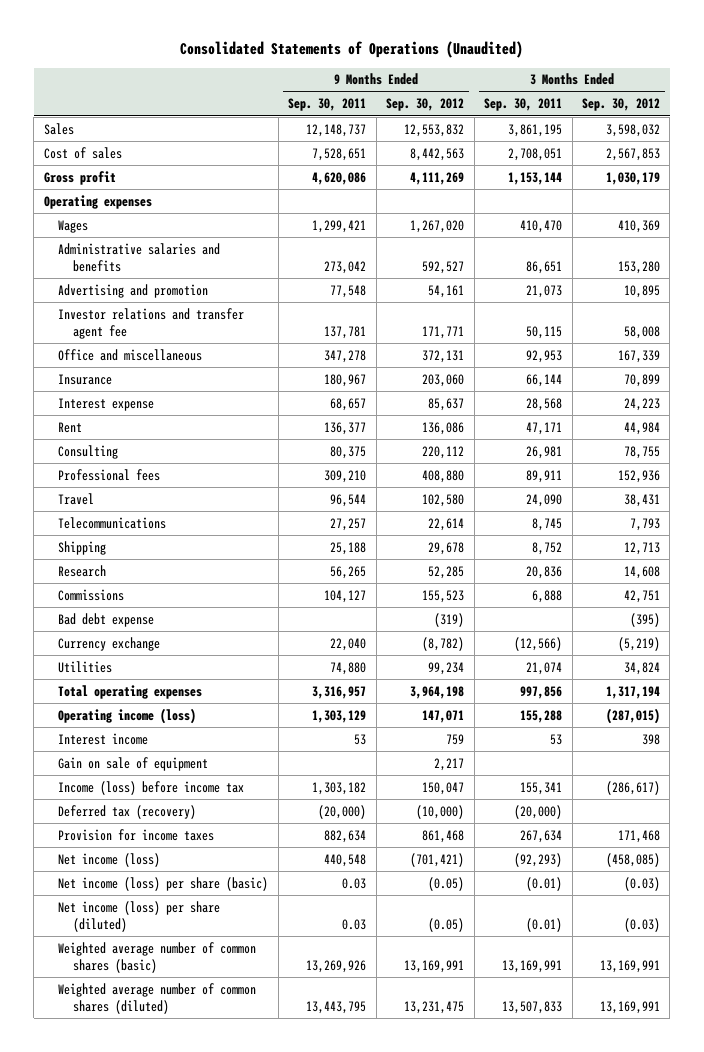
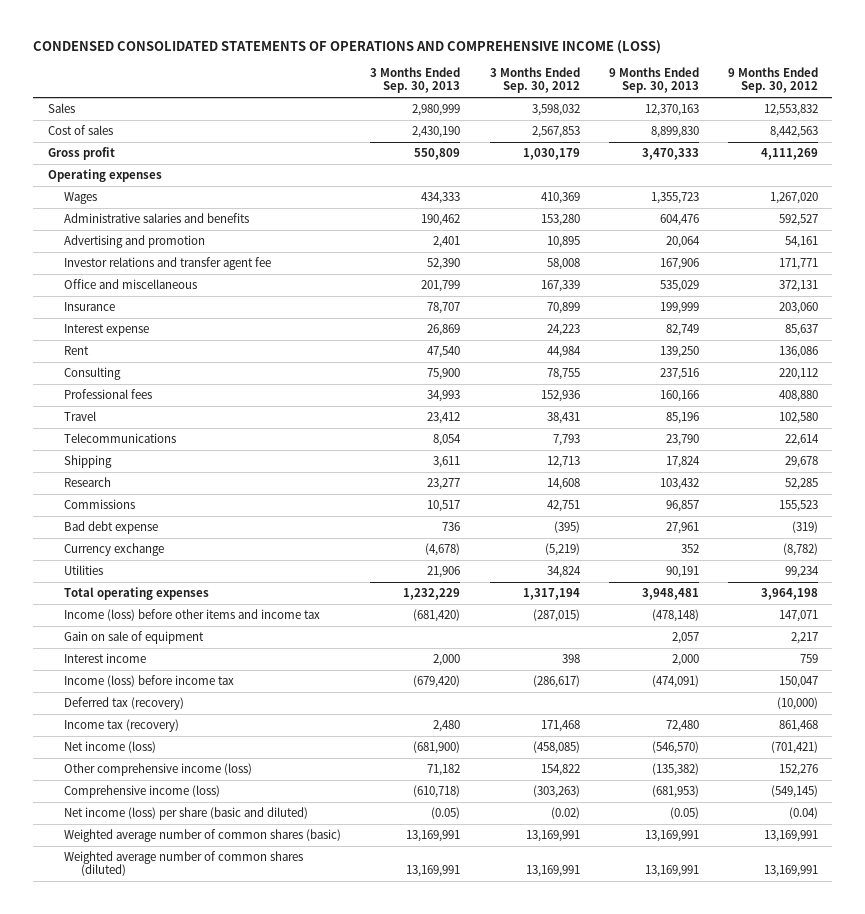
- Consolidated Statements of Operations (Unaudited)
+ CONDENSED CONSOLIDATED STATEMENTS OF OPERATIONS AND COMPREHENSIVE INCOME (LOSS)
- | 9 Months Ended Sep. 30, 2011 | 9 Months Ended Sep. 30, 2012 | 3 Months Ended Sep. 30, 2011 | 3 Months Ended Sep. 30, 2012
+ | 3 Months Ended Sep. 30, 2013 | 3 Months Ended Sep. 30, 2012 | 9 Months Ended Sep. 30, 2013 | 9 Months Ended Sep. 30, 2012
- Operating income (loss) | 1,303,129 | 147,071 | 155,288 | (287,015)
+ Income (loss) before other items and income tax | (681,420) | (287,015) | (478,148) | 147,071
moved down: Interest income | 2,000 | 398 | 2,000 | 759
- Provision for income taxes | 882,634 | 861,468 | 267,634 | 171,468
+ Income tax (recovery) | 2,480 | 171,468 | 72,480 | 861,468
- Net income (loss) per share (basic) | 0.03 | (0.05) | (0.01) | (0.03)
- Net income (loss) per share (diluted) | 0.03 | (0.05) | (0.01) | (0.03)
+ Other comprehensive income (loss) | 71,182 | 154,822 | (135,382) | 152,276
+ Comprehensive income (loss) | (610,718) | (303,263) | (681,953) | (549,145)
+ Net income (loss) per share (basic and diluted) | (0.05) | (0.02) | (0.05) | (0.04)
- Weighted average number of common shares (diluted) | 13,443,795 | 13,231,475 | 13,507,833 | 13,169,991
+ Weighted average number of common shares (diluted) | 13,169,991 | 13,169,991 | 13,169,991 | 13,169,991

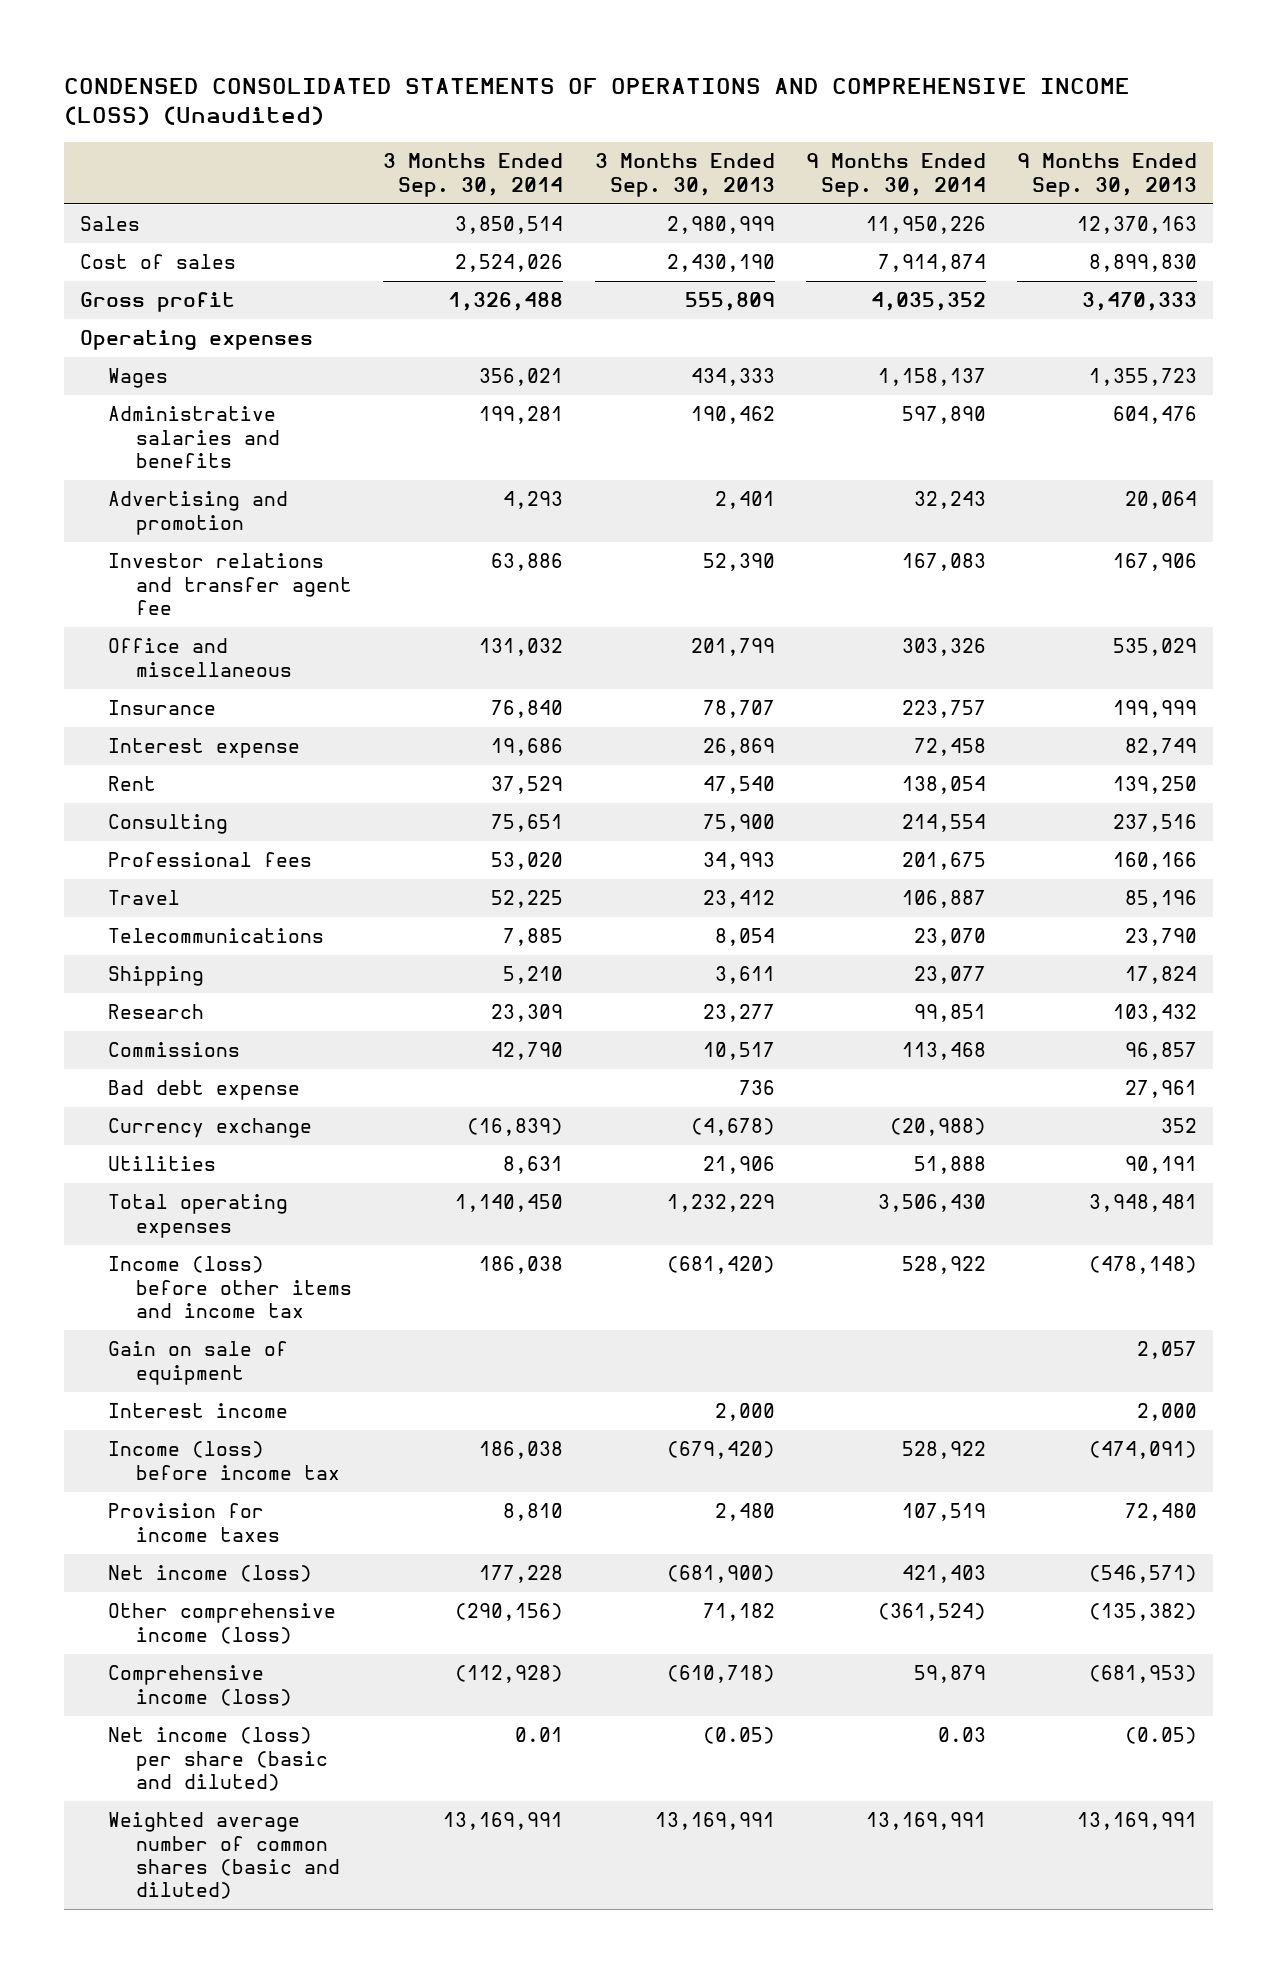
- CONDENSED CONSOLIDATED STATEMENTS OF OPERATIONS AND COMPREHENSIVE INCOME (LOSS)
+ CONDENSED CONSOLIDATED STATEMENTS OF OPERATIONS AND COMPREHENSIVE INCOME (LOSS) (Unaudited)
- | 3 Months Ended Sep. 30, 2013 | 3 Months Ended Sep. 30, 2012 | 9 Months Ended Sep. 30, 2013 | 9 Months Ended Sep. 30, 2012
+ | 3 Months Ended Sep. 30, 2014 | 3 Months Ended Sep. 30, 2013 | 9 Months Ended Sep. 30, 2014 | 9 Months Ended Sep. 30, 2013
- Gross profit | 550,809 | 1,030,179 | 3,470,333 | 4,111,269
+ Gross profit | 1,326,488 | 555,809 | 4,035,352 | 3,470,333
- Deferred tax (recovery) | | | | (10,000)
- Income tax (recovery) | 2,480 | 171,468 | 72,480 | 861,468
- Net income (loss) | (681,900) | (458,085) | (546,570) | (701,421)
+ Provision for income taxes | 8,810 | 2,480 | 107,519 | 72,480
+ Net income (loss) | 177,228 | (681,900) | 421,403 | (546,571)
- Weighted average number of common shares (basic) | 13,169,991 | 13,169,991 | 13,169,991 | 13,169,991
- Weighted average number of common shares (diluted) | 13,169,991 | 13,169,991 | 13,169,991 | 13,169,991
+ Weighted average number of common shares (basic and diluted) | 13,169,991 | 13,169,991 | 13,169,991 | 13,169,991

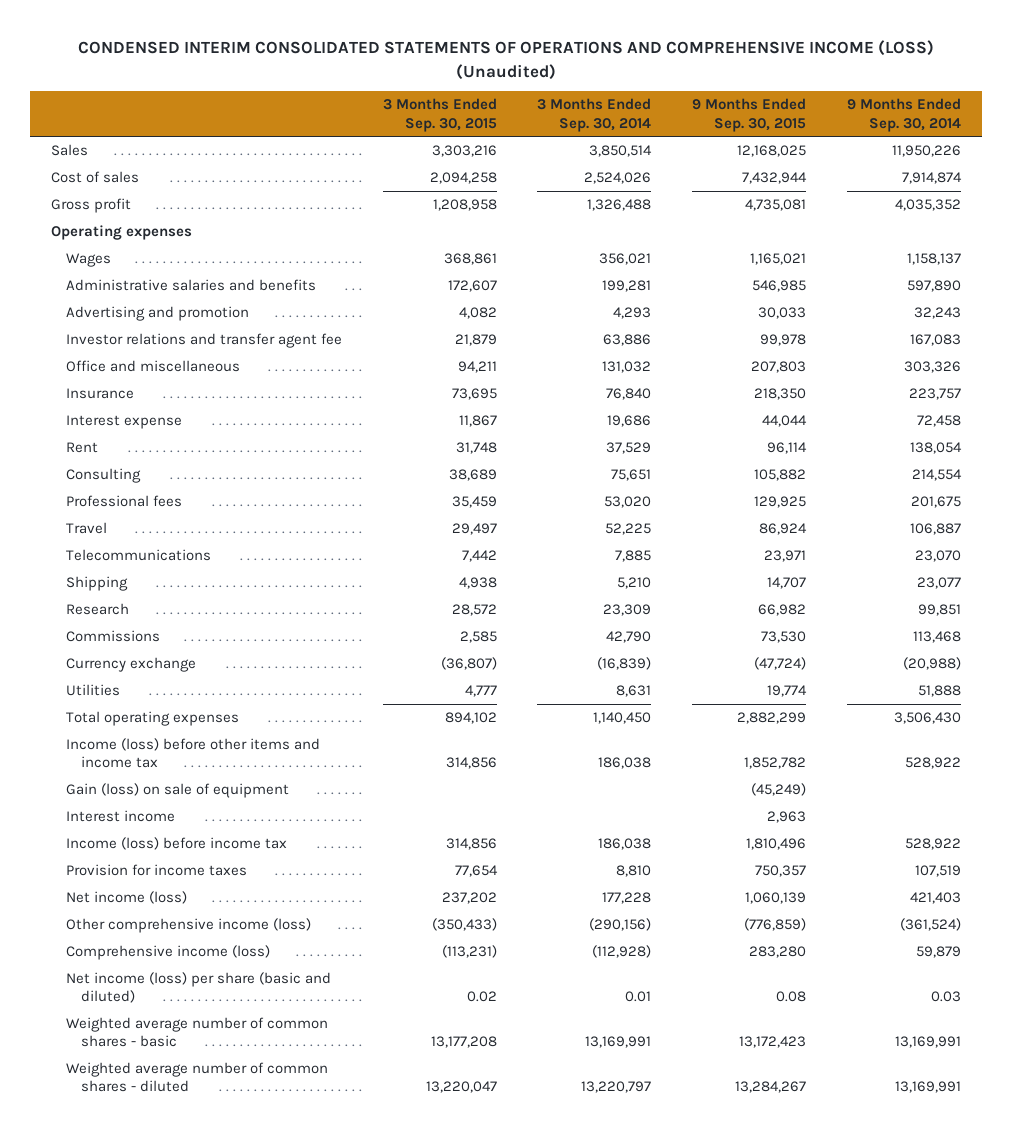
- CONDENSED CONSOLIDATED STATEMENTS OF OPERATIONS AND COMPREHENSIVE INCOME (LOSS) (Unaudited)
+ CONDENSED INTERIM CONSOLIDATED STATEMENTS OF OPERATIONS AND COMPREHENSIVE INCOME (LOSS) (Unaudited)
- | 3 Months Ended Sep. 30, 2014 | 3 Months Ended Sep. 30, 2013 | 9 Months Ended Sep. 30, 2014 | 9 Months Ended Sep. 30, 2013
+ | 3 Months Ended Sep. 30, 2015 | 3 Months Ended Sep. 30, 2014 | 9 Months Ended Sep. 30, 2015 | 9 Months Ended Sep. 30, 2014
- Bad debt expense | | 736 | | 27,961
- Gain on sale of equipment | | | | 2,057
+ Gain (loss) on sale of equipment | | | (45,249) |
- Weighted average number of common shares (basic and diluted) | 13,169,991 | 13,169,991 | 13,169,991 | 13,169,991
+ Weighted average number of common shares - basic | 13,177,208 | 13,169,991 | 13,172,423 | 13,169,991
+ Weighted average number of common shares - diluted | 13,220,047 | 13,220,797 | 13,284,267 | 13,169,991

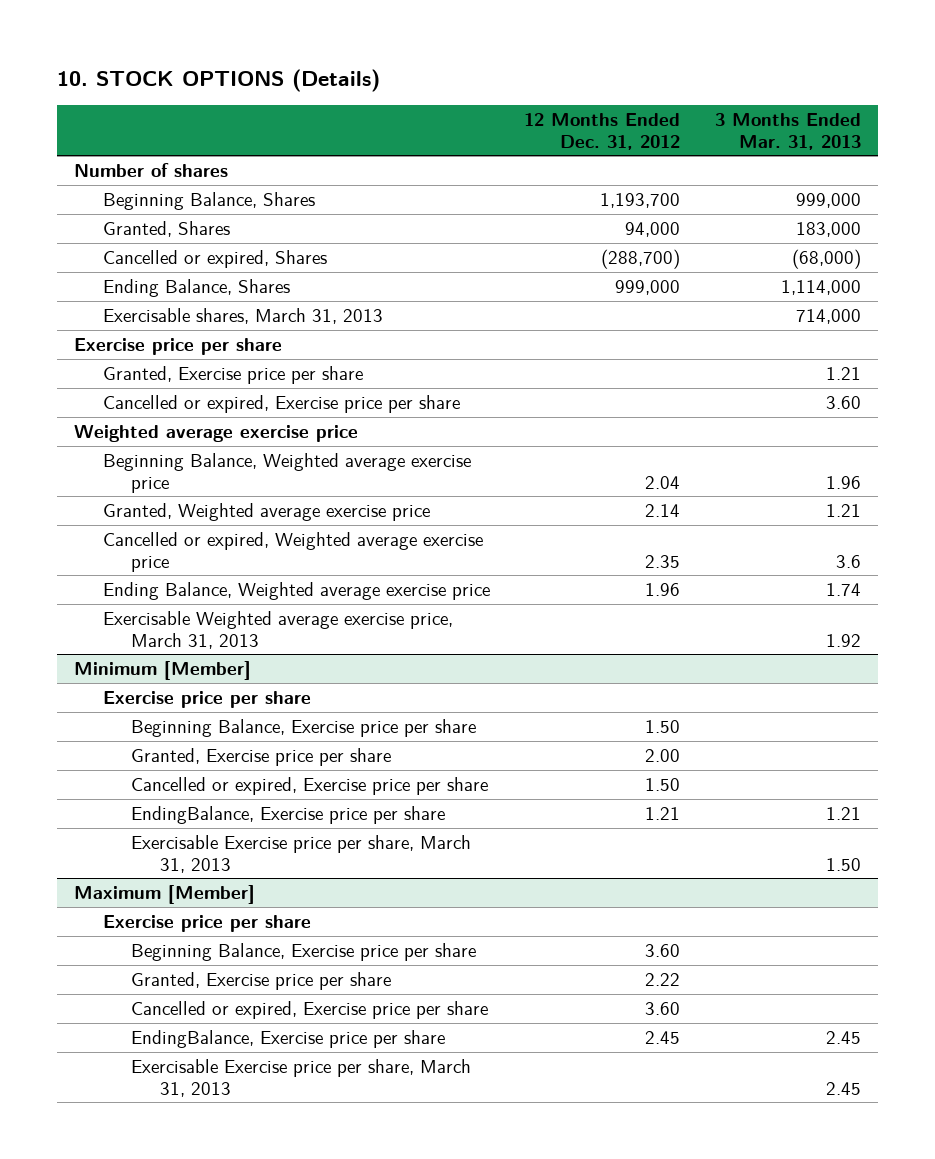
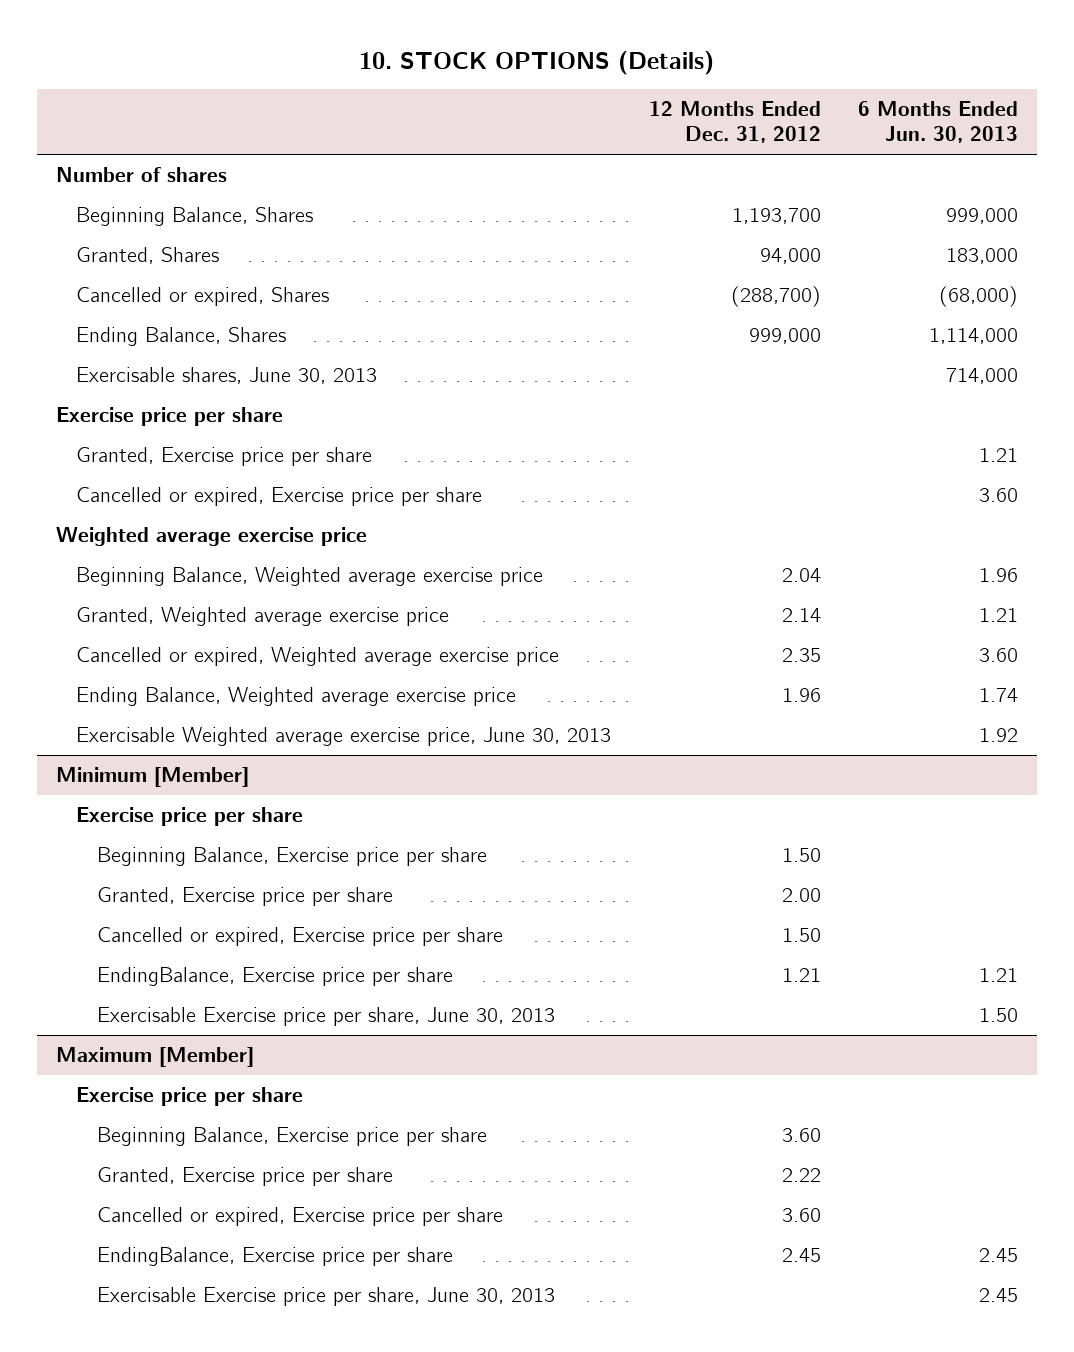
- | 12 Months Ended Dec. 31, 2012 | 3 Months Ended Mar. 31, 2013
+ | 12 Months Ended Dec. 31, 2012 | 6 Months Ended Jun. 30, 2013
- Exercisable shares, March 31, 2013 | | 714,000
+ Exercisable shares, June 30, 2013 | | 714,000
- Exercisable Weighted average exercise price, March 31, 2013 | | 1.92
+ Exercisable Weighted average exercise price, June 30, 2013 | | 1.92
@ Minimum [Member]
- Exercisable Exercise price per share, March 31, 2013 | | 1.50
+ Exercisable Exercise price per share, June 30, 2013 | | 1.50
@ Maximum [Member]
- Exercisable Exercise price per share, March 31, 2013 | | 2.45
+ Exercisable Exercise price per share, June 30, 2013 | | 2.45

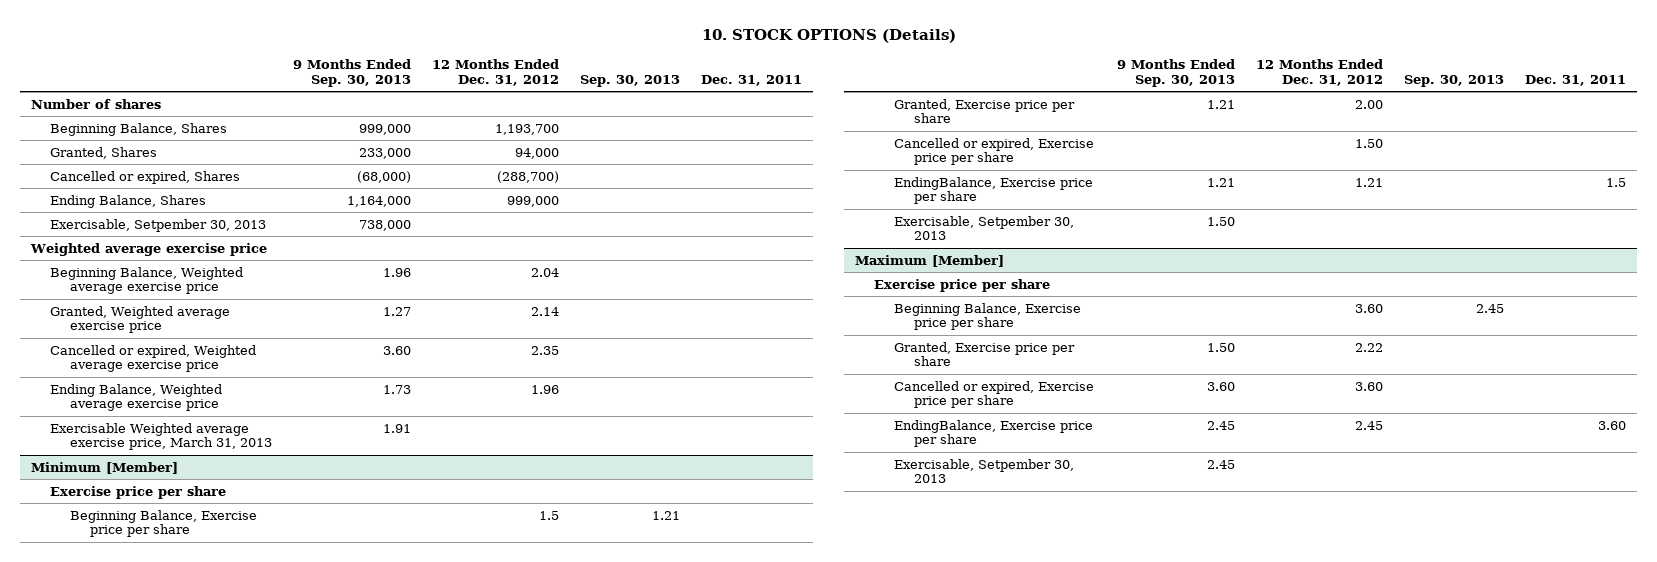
- | 12 Months Ended Dec. 31, 2012 | 6 Months Ended Jun. 30, 2013
+ | 9 Months Ended Sep. 30, 2013 | 12 Months Ended Dec. 31, 2012 | Sep. 30, 2013 | Dec. 31, 2011
- Exercisable shares, June 30, 2013 | | 714,000
- Exercise price per share
- Granted, Exercise price per share | | 1.21
- Cancelled or expired, Exercise price per share | | 3.60
+ Exercisable, Setpember 30, 2013 | 738,000 | | |
- Exercisable Weighted average exercise price, June 30, 2013 | | 1.92
+ Exercisable Weighted average exercise price, March 31, 2013 | 1.91 | | |
@ Minimum [Member]
- Beginning Balance, Exercise price per share | 1.50 |
+ Beginning Balance, Exercise price per share | | 1.5 | 1.21 |
- Exercisable Exercise price per share, June 30, 2013 | | 1.50
+ Exercisable, Setpember 30, 2013 | 1.50 | | |
@ Maximum [Member]
- Exercisable Exercise price per share, June 30, 2013 | | 2.45
+ Exercisable, Setpember 30, 2013 | 2.45 | | |

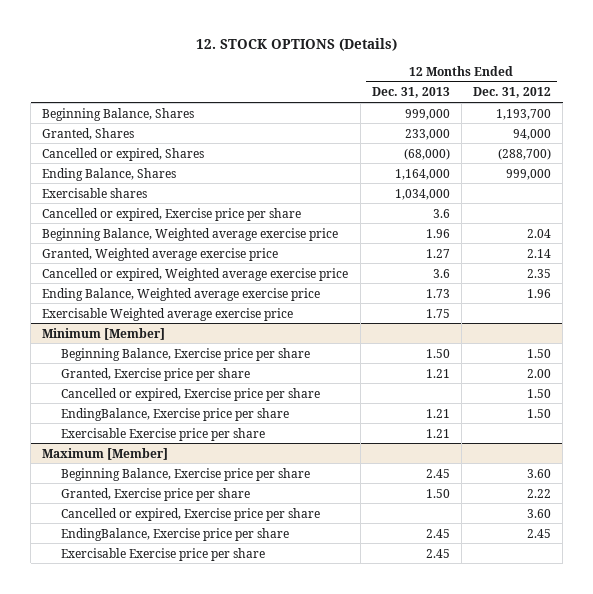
- 10. STOCK OPTIONS (Details)
+ 12. STOCK OPTIONS (Details)
- | 9 Months Ended Sep. 30, 2013 | 12 Months Ended Dec. 31, 2012 | Sep. 30, 2013 | Dec. 31, 2011
+ | 12 Months Ended Dec. 31, 2013 | 12 Months Ended Dec. 31, 2012
- Number of shares
- Exercisable, Setpember 30, 2013 | 738,000 | | |
- Weighted average exercise price
+ Exercisable shares | 1,034,000 |
+ Cancelled or expired, Exercise price per share | 3.6 |
- Exercisable Weighted average exercise price, March 31, 2013 | 1.91 | | |
+ Exercisable Weighted average exercise price | 1.75 |
@ Minimum [Member]
- Exercise price per share
- Beginning Balance, Exercise price per share | | 1.5 | 1.21 |
+ Beginning Balance, Exercise price per share | 1.50 | 1.50
- EndingBalance, Exercise price per share | 1.21 | 1.21 | | 1.5
- Exercisable, Setpember 30, 2013 | 1.50 | | |
+ EndingBalance, Exercise price per share | 1.21 | 1.50
+ Exercisable Exercise price per share | 1.21 |
@ Maximum [Member]
- Exercise price per share
- Exercisable, Setpember 30, 2013 | 2.45 | | |
+ Exercisable Exercise price per share | 2.45 |

